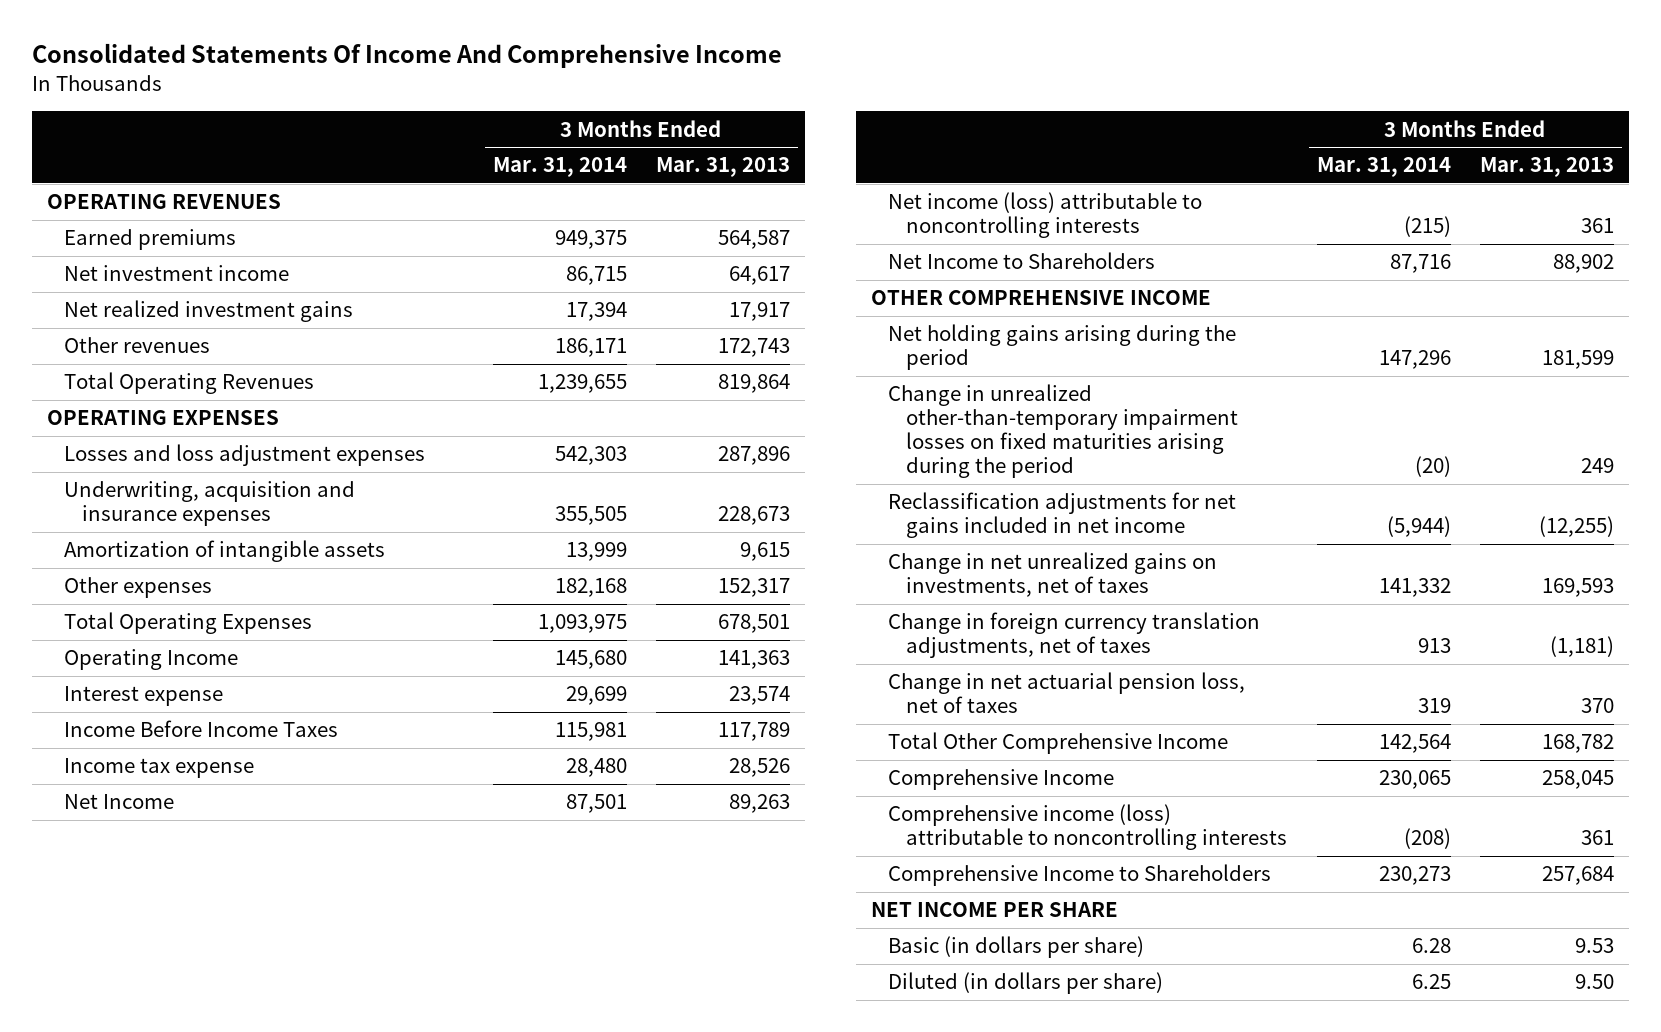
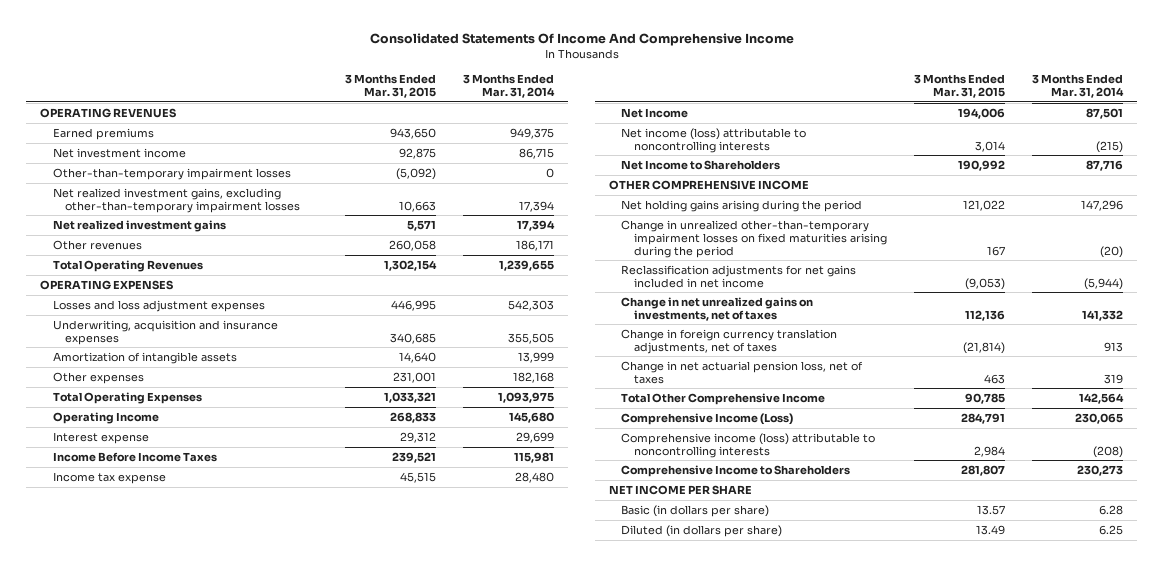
- | 3 Months Ended Mar. 31, 2014 | 3 Months Ended Mar. 31, 2013
+ | 3 Months Ended Mar. 31, 2015 | 3 Months Ended Mar. 31, 2014
+ Other-than-temporary impairment losses | (5,092) | 0
+ Net realized investment gains, excluding other-than-temporary impairment losses | 10,663 | 17,394
- Comprehensive Income | 230,065 | 258,045
+ Comprehensive Income (Loss) | 284,791 | 230,065

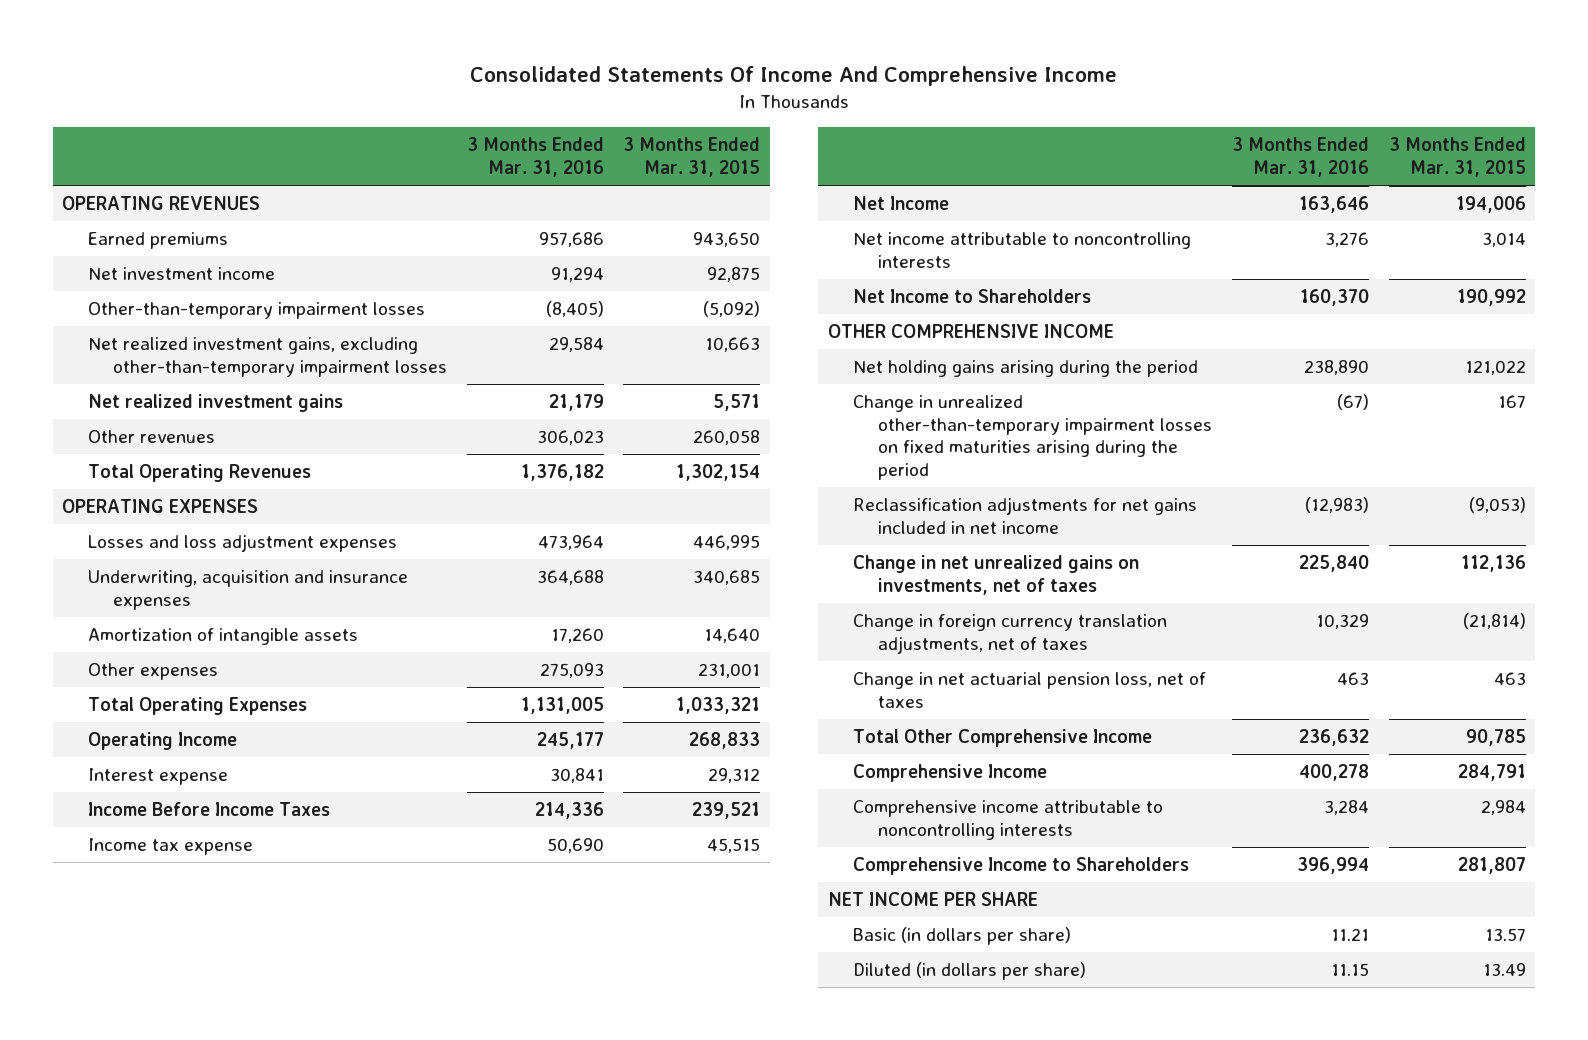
- | 3 Months Ended Mar. 31, 2015 | 3 Months Ended Mar. 31, 2014
+ | 3 Months Ended Mar. 31, 2016 | 3 Months Ended Mar. 31, 2015
- Net income (loss) attributable to noncontrolling interests | 3,014 | (215)
+ Net income attributable to noncontrolling interests | 3,276 | 3,014
- Comprehensive Income (Loss) | 284,791 | 230,065
- Comprehensive income (loss) attributable to noncontrolling interests | 2,984 | (208)
+ Comprehensive Income | 400,278 | 284,791
+ Comprehensive income attributable to noncontrolling interests | 3,284 | 2,984

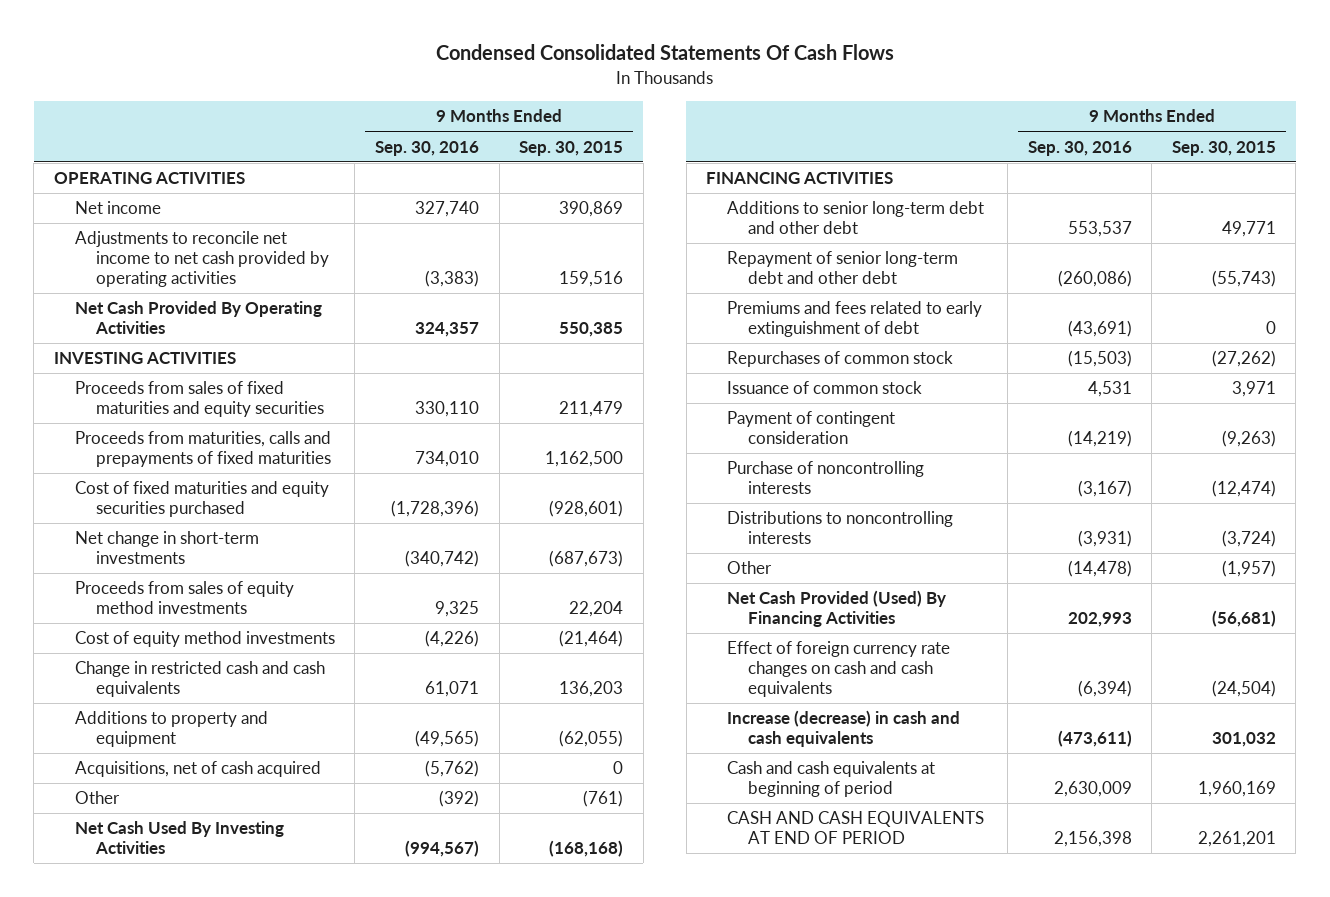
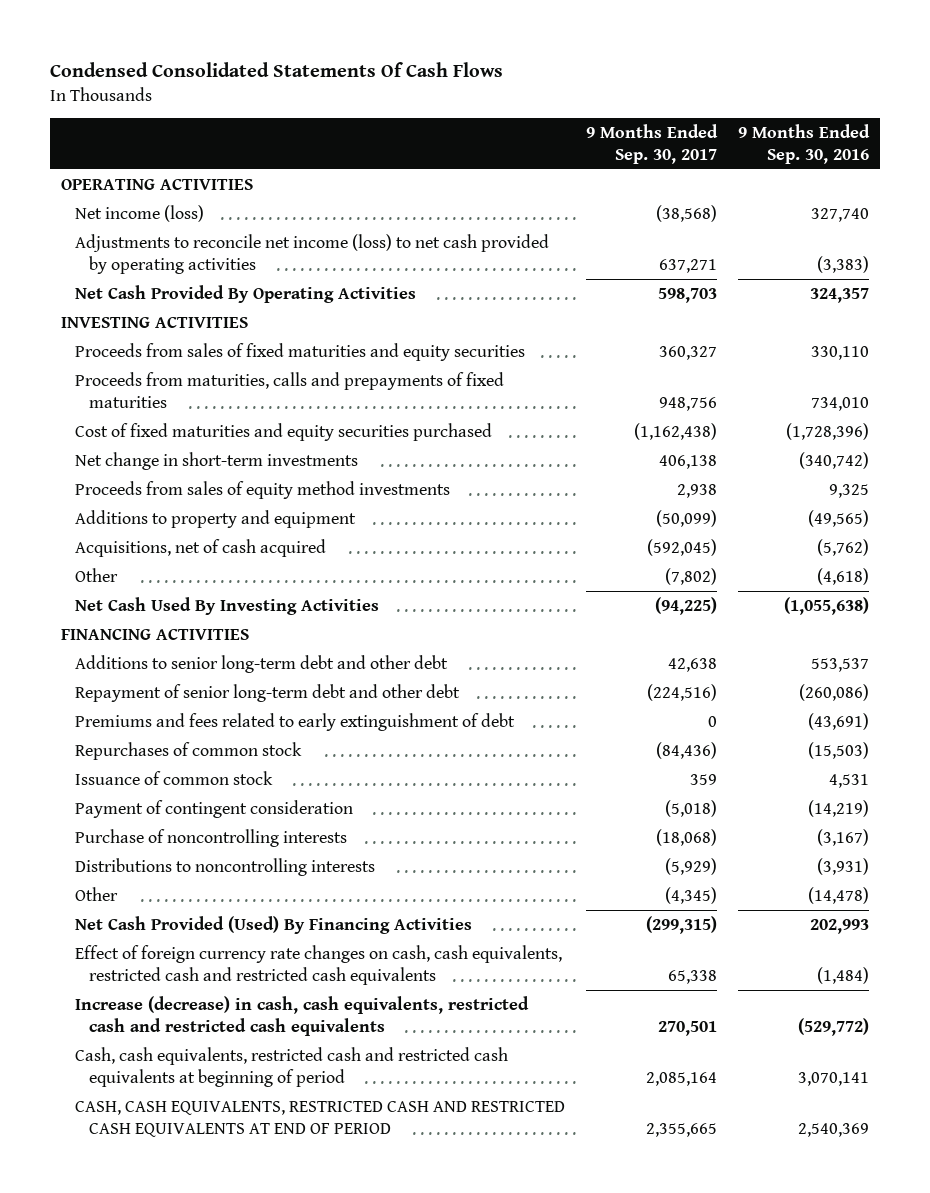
- | 9 Months Ended Sep. 30, 2016 | 9 Months Ended Sep. 30, 2015
+ | 9 Months Ended Sep. 30, 2017 | 9 Months Ended Sep. 30, 2016
- Net income | 327,740 | 390,869
- Adjustments to reconcile net income to net cash provided by operating activities | (3,383) | 159,516
+ Net income (loss) | (38,568) | 327,740
+ Adjustments to reconcile net income (loss) to net cash provided by operating activities | 637,271 | (3,383)
- Cost of equity method investments | (4,226) | (21,464)
- Change in restricted cash and cash equivalents | 61,071 | 136,203
- Other | (392) | (761)
- Net Cash Used By Investing Activities | (994,567) | (168,168)
+ Other | (7,802) | (4,618)
+ Net Cash Used By Investing Activities | (94,225) | (1,055,638)
- Effect of foreign currency rate changes on cash and cash equivalents | (6,394) | (24,504)
- Increase (decrease) in cash and cash equivalents | (473,611) | 301,032
- Cash and cash equivalents at beginning of period | 2,630,009 | 1,960,169
- CASH AND CASH EQUIVALENTS AT END OF PERIOD | 2,156,398 | 2,261,201
+ Effect of foreign currency rate changes on cash, cash equivalents, restricted cash and restricted cash equivalents | 65,338 | (1,484)
+ Increase (decrease) in cash, cash equivalents, restricted cash and restricted cash equivalents | 270,501 | (529,772)
+ Cash, cash equivalents, restricted cash and restricted cash equivalents at beginning of period | 2,085,164 | 3,070,141
+ CASH, CASH EQUIVALENTS, RESTRICTED CASH AND RESTRICTED CASH EQUIVALENTS AT END OF PERIOD | 2,355,665 | 2,540,369

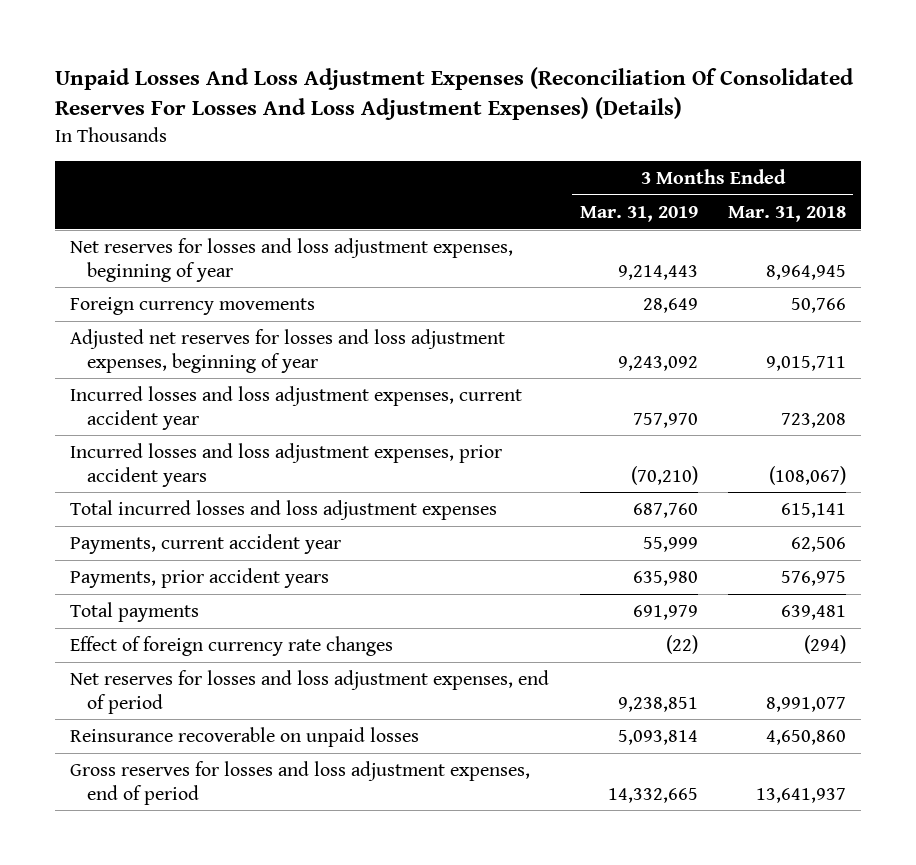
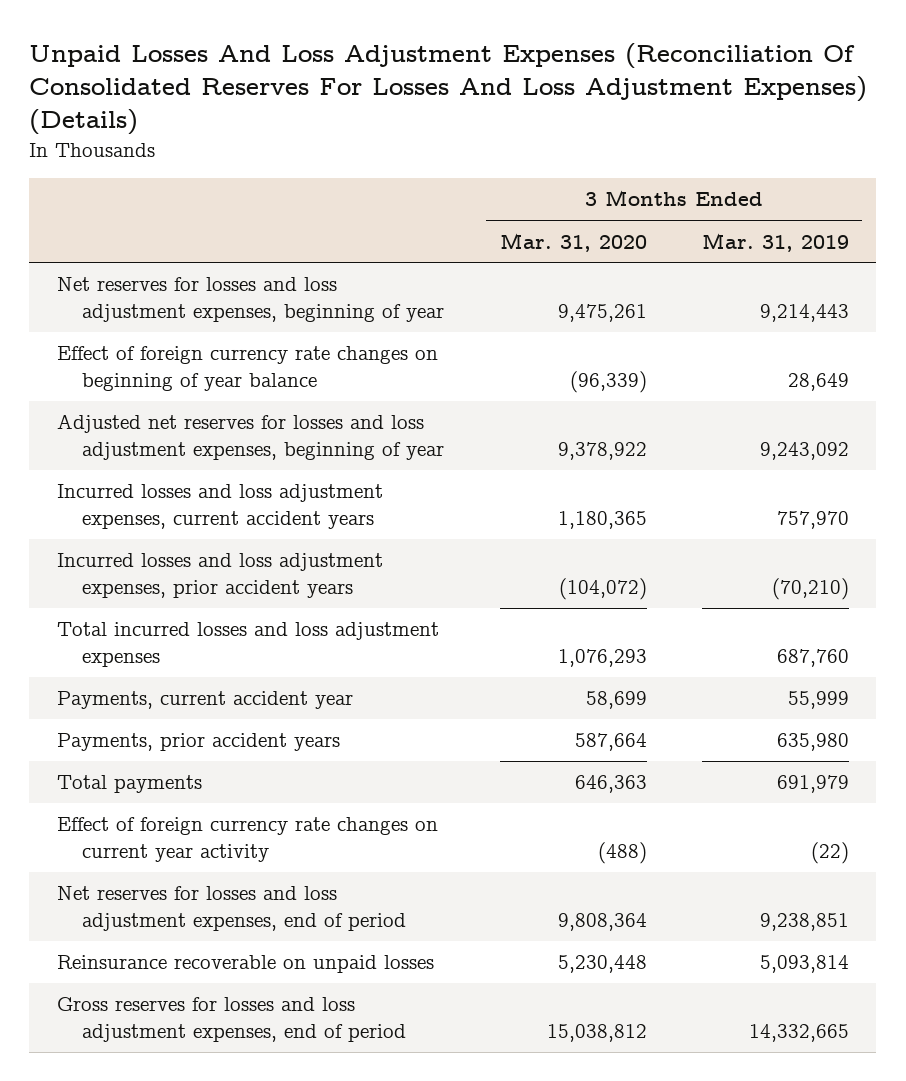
- | 3 Months Ended Mar. 31, 2019 | 3 Months Ended Mar. 31, 2018
+ | 3 Months Ended Mar. 31, 2020 | 3 Months Ended Mar. 31, 2019
- Foreign currency movements | 28,649 | 50,766
+ Effect of foreign currency rate changes on beginning of year balance | (96,339) | 28,649
- Incurred losses and loss adjustment expenses, current accident year | 757,970 | 723,208
+ Incurred losses and loss adjustment expenses, current accident years | 1,180,365 | 757,970
- Effect of foreign currency rate changes | (22) | (294)
+ Effect of foreign currency rate changes on current year activity | (488) | (22)

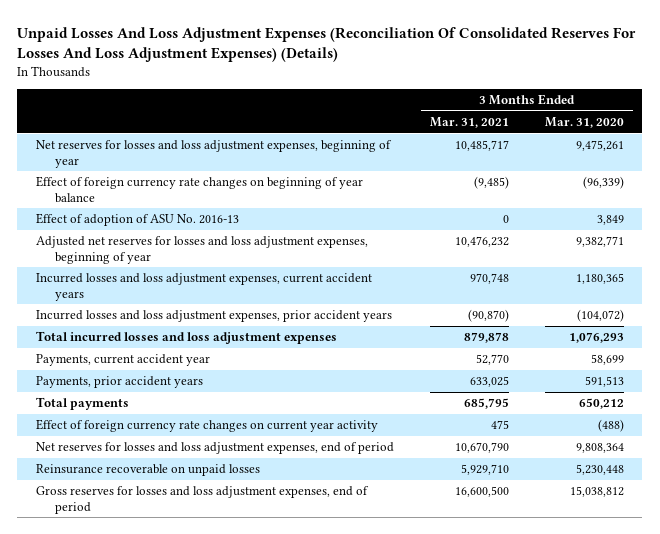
- | 3 Months Ended Mar. 31, 2020 | 3 Months Ended Mar. 31, 2019
+ | 3 Months Ended Mar. 31, 2021 | 3 Months Ended Mar. 31, 2020
- Adjusted net reserves for losses and loss adjustment expenses, beginning of year | 9,378,922 | 9,243,092
+ Effect of adoption of ASU No. 2016-13 | 0 | 3,849
+ Adjusted net reserves for losses and loss adjustment expenses, beginning of year | 10,476,232 | 9,382,771
- Payments, prior accident years | 587,664 | 635,980
- Total payments | 646,363 | 691,979
+ Payments, prior accident years | 633,025 | 591,513
+ Total payments | 685,795 | 650,212

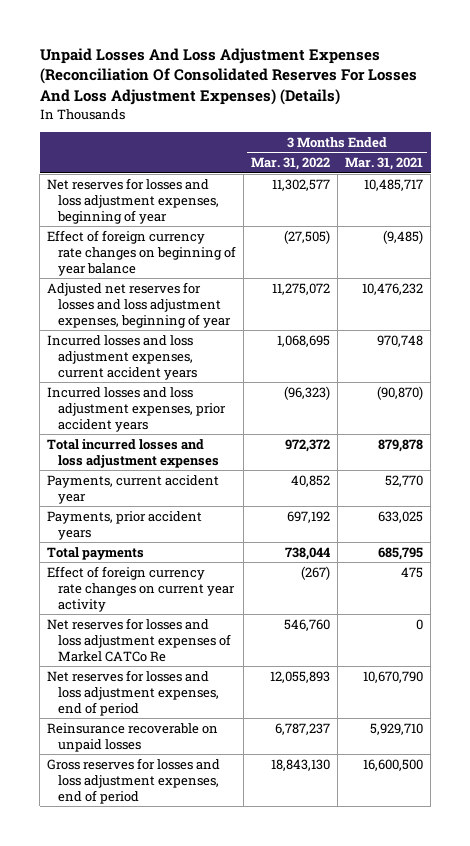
- | 3 Months Ended Mar. 31, 2021 | 3 Months Ended Mar. 31, 2020
+ | 3 Months Ended Mar. 31, 2022 | 3 Months Ended Mar. 31, 2021
- Effect of adoption of ASU No. 2016-13 | 0 | 3,849
+ Net reserves for losses and loss adjustment expenses of Markel CATCo Re | 546,760 | 0

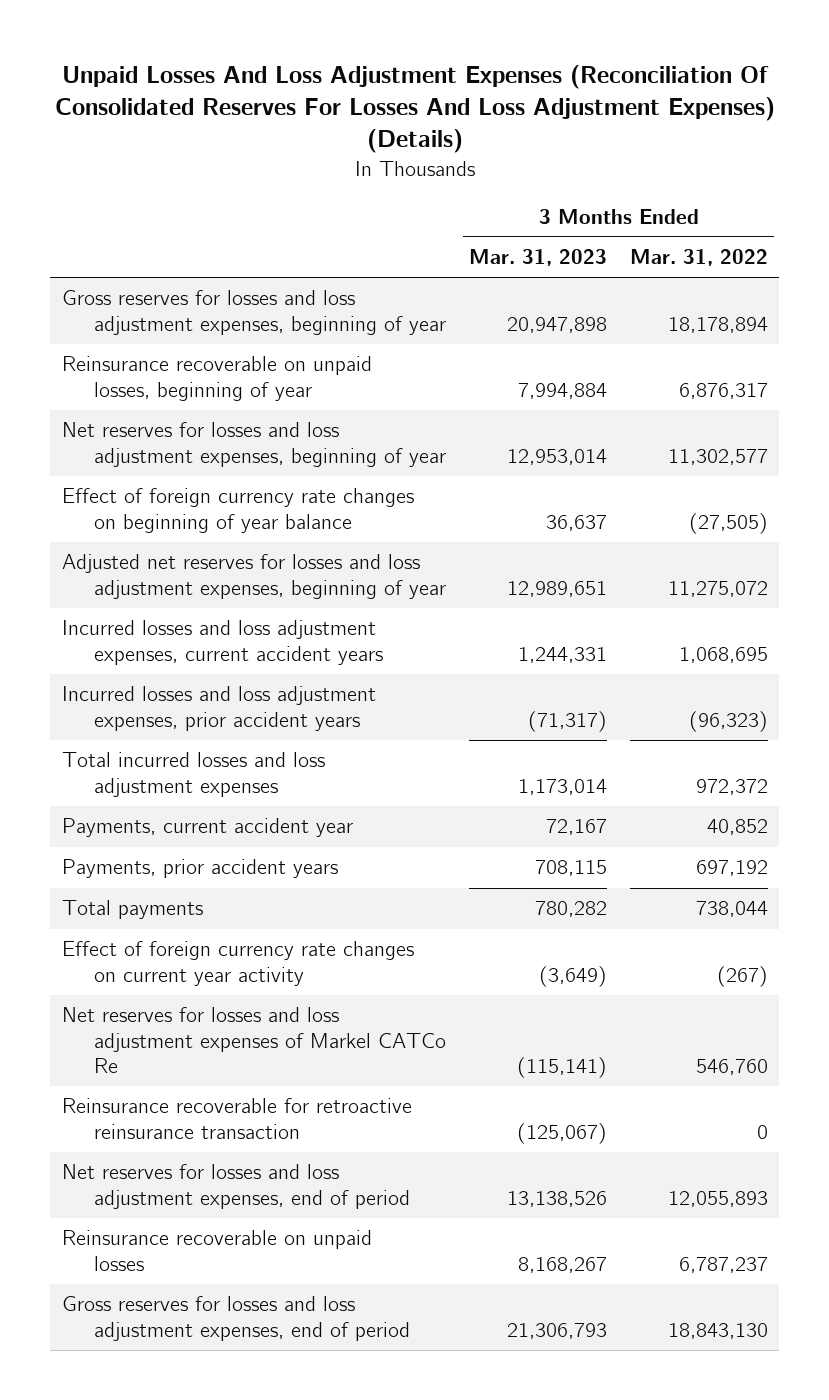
- | 3 Months Ended Mar. 31, 2022 | 3 Months Ended Mar. 31, 2021
+ | 3 Months Ended Mar. 31, 2023 | 3 Months Ended Mar. 31, 2022
+ Gross reserves for losses and loss adjustment expenses, beginning of year | 20,947,898 | 18,178,894
+ Reinsurance recoverable on unpaid losses, beginning of year | 7,994,884 | 6,876,317
+ Reinsurance recoverable for retroactive reinsurance transaction | (125,067) | 0

